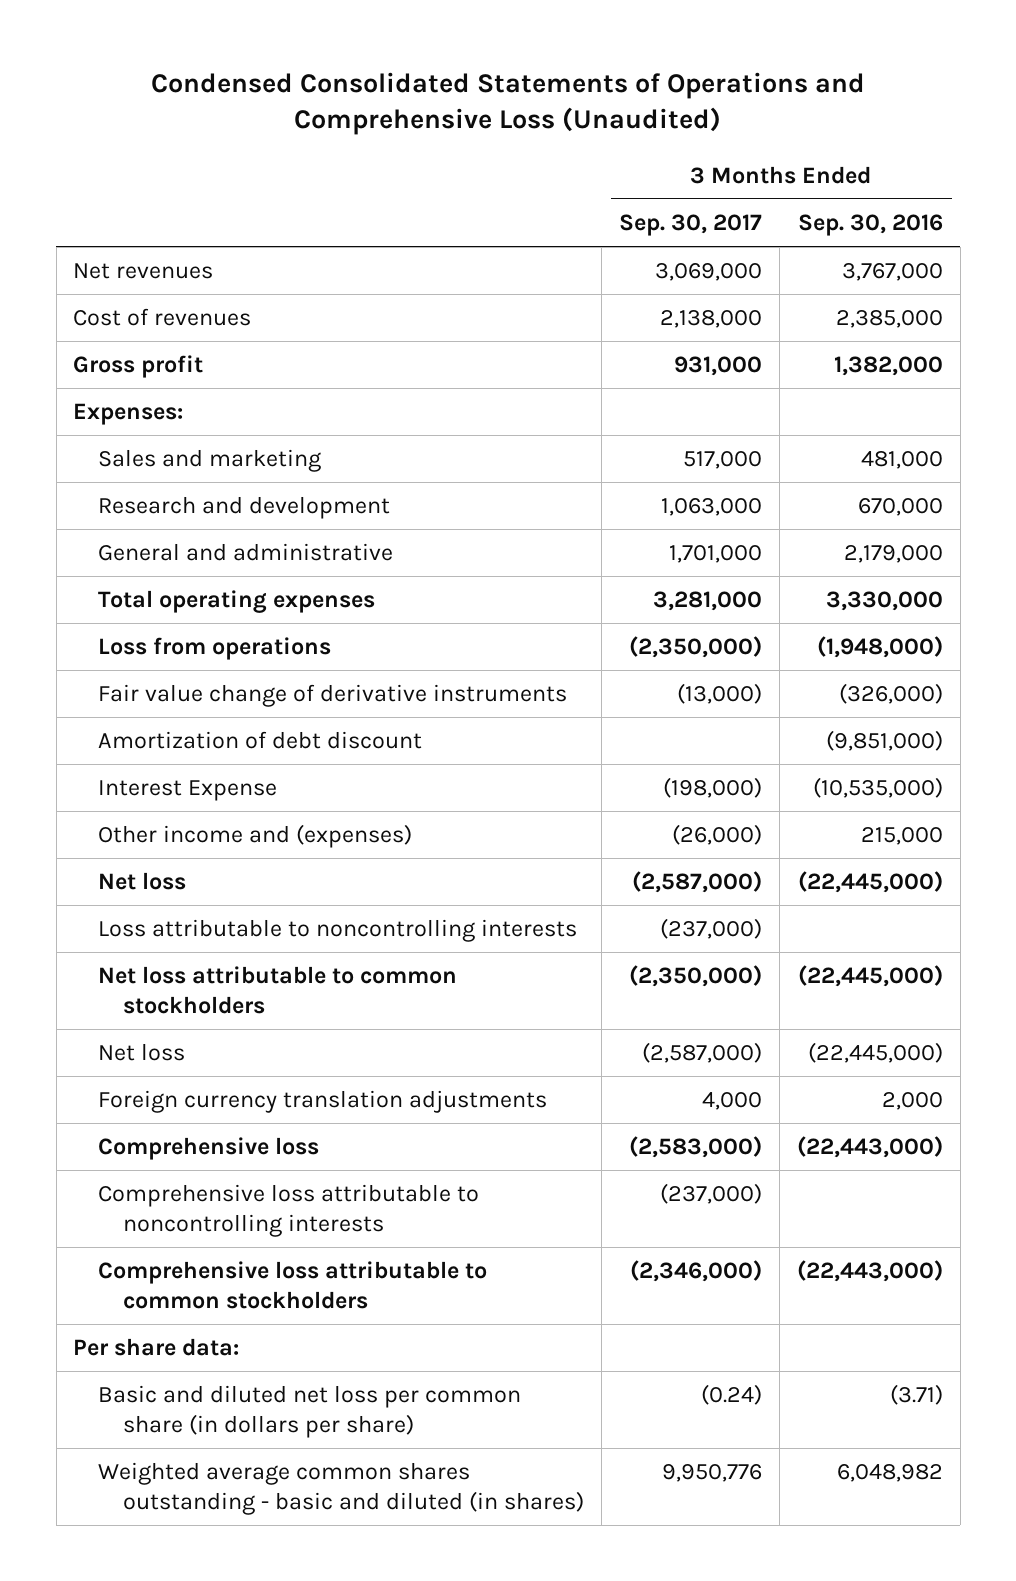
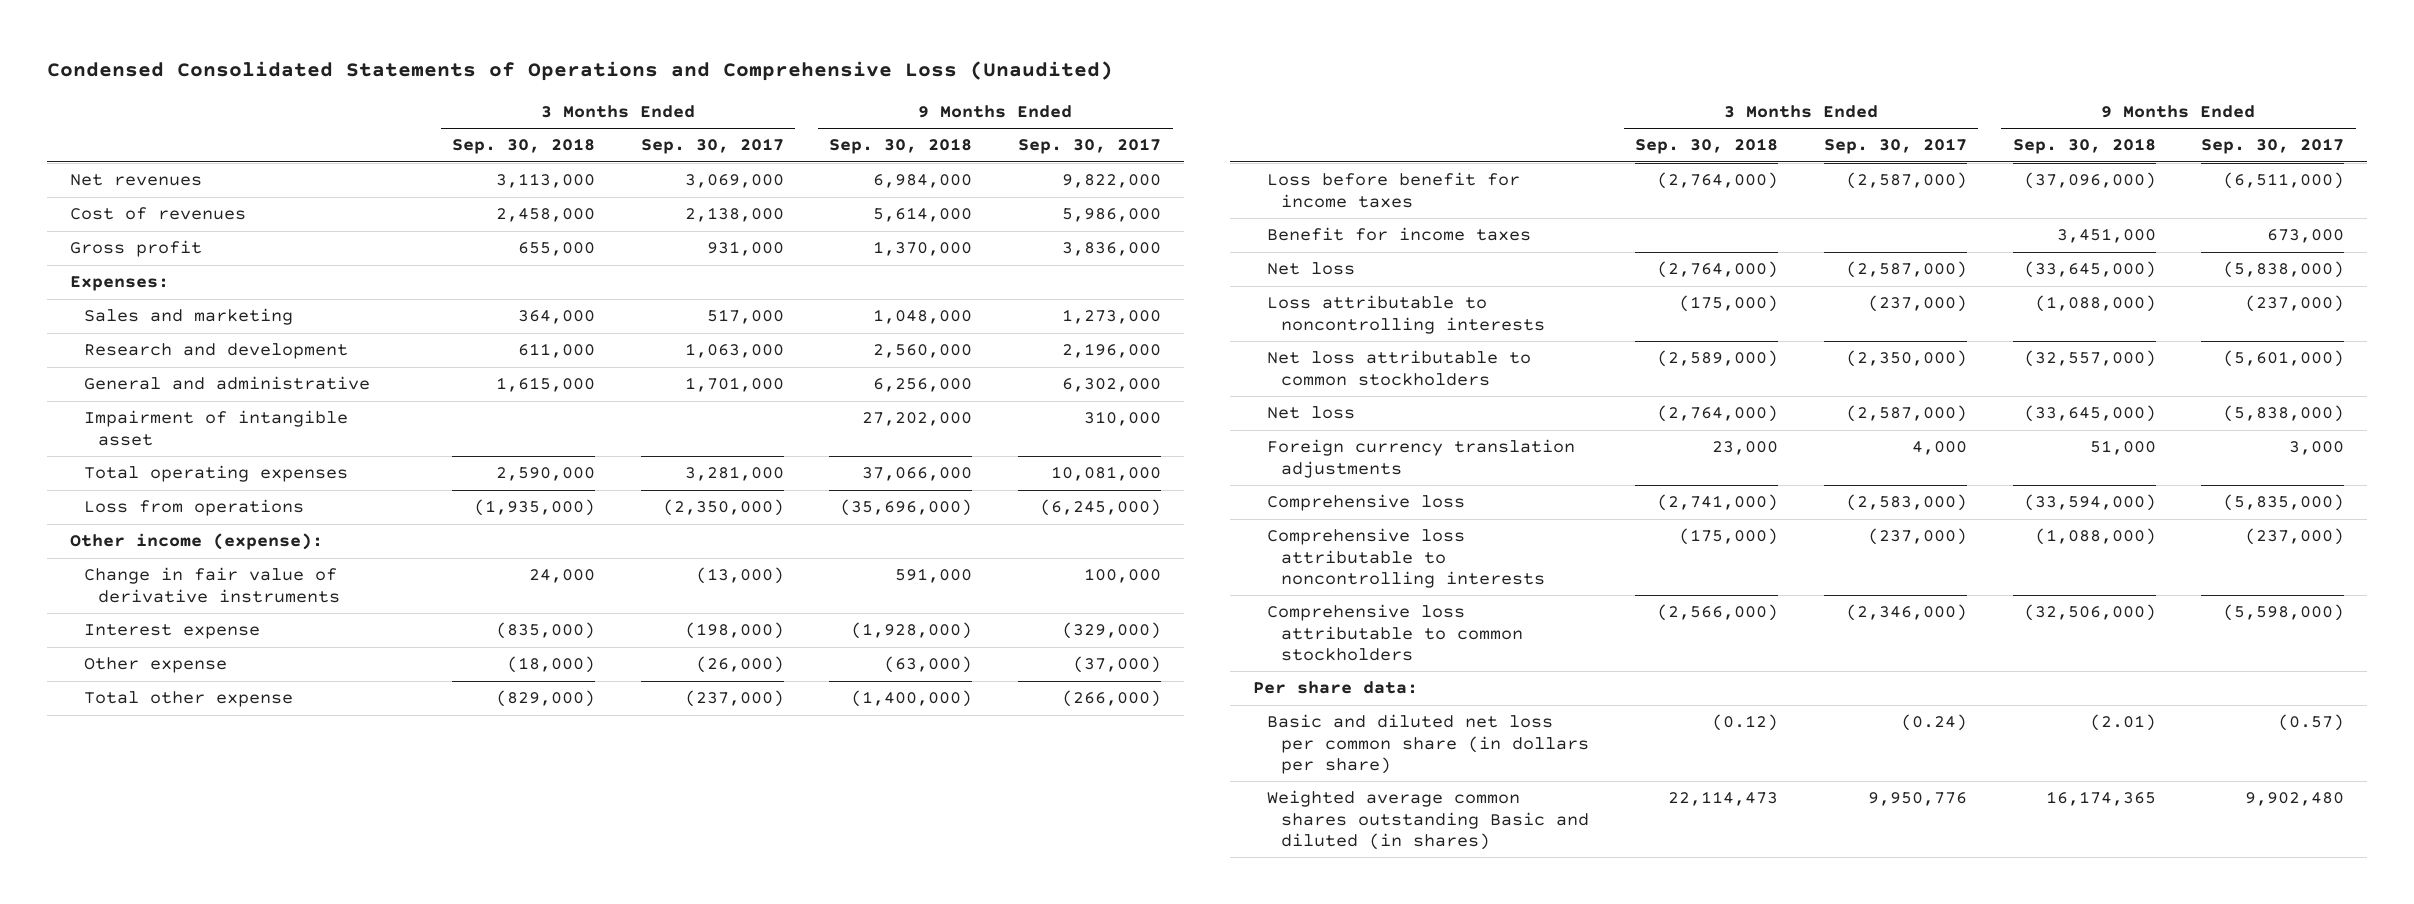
- | 3 Months Ended Sep. 30, 2017 | 3 Months Ended Sep. 30, 2016
+ | 3 Months Ended Sep. 30, 2018 | 3 Months Ended Sep. 30, 2017 | 9 Months Ended Sep. 30, 2018 | 9 Months Ended Sep. 30, 2017
+ Impairment of intangible asset | | | 27,202,000 | 310,000
- Fair value change of derivative instruments | (13,000) | (326,000)
- Amortization of debt discount | | (9,851,000)
- Interest Expense | (198,000) | (10,535,000)
- Other income and (expenses) | (26,000) | 215,000
+ Other income (expense):
+ Change in fair value of derivative instruments | 24,000 | (13,000) | 591,000 | 100,000
+ Interest expense | (835,000) | (198,000) | (1,928,000) | (329,000)
+ Other expense | (18,000) | (26,000) | (63,000) | (37,000)
+ Total other expense | (829,000) | (237,000) | (1,400,000) | (266,000)
+ Loss before benefit for income taxes | (2,764,000) | (2,587,000) | (37,096,000) | (6,511,000)
+ Benefit for income taxes | | | 3,451,000 | 673,000
- Weighted average common shares outstanding - basic and diluted (in shares) | 9,950,776 | 6,048,982
+ Weighted average common shares outstanding Basic and diluted (in shares) | 22,114,473 | 9,950,776 | 16,174,365 | 9,902,480

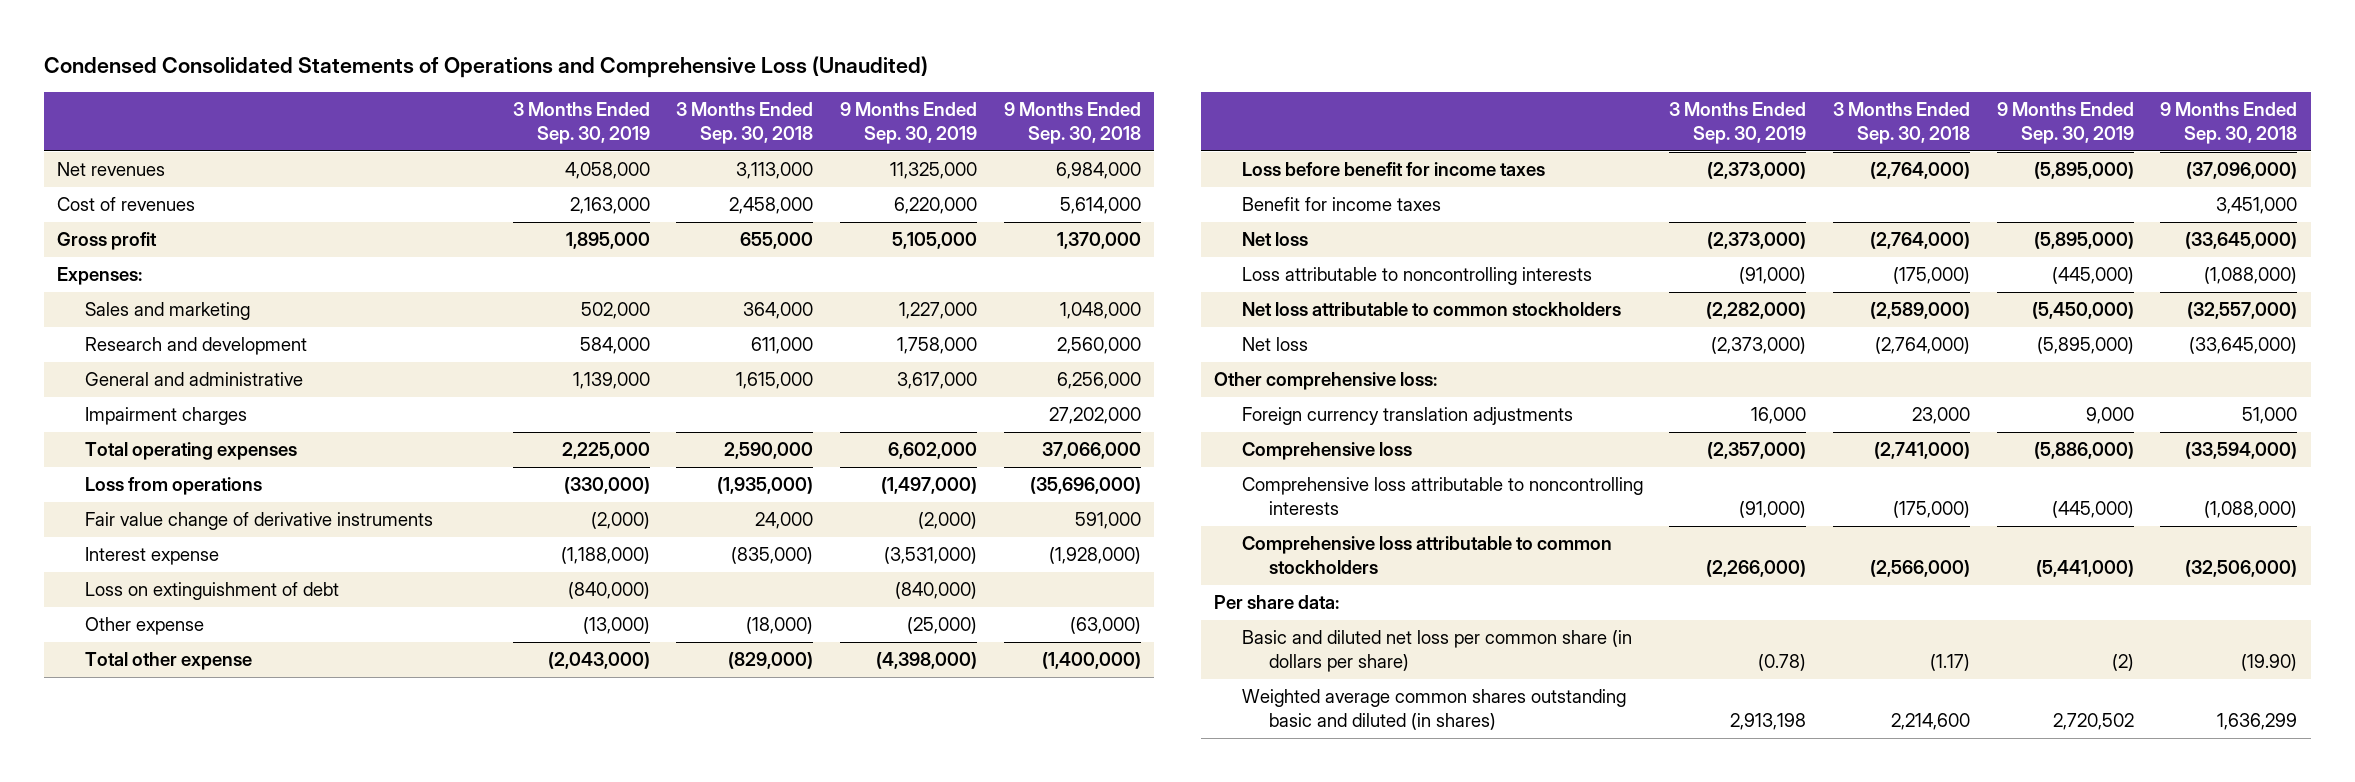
- | 3 Months Ended Sep. 30, 2018 | 3 Months Ended Sep. 30, 2017 | 9 Months Ended Sep. 30, 2018 | 9 Months Ended Sep. 30, 2017
+ | 3 Months Ended Sep. 30, 2019 | 3 Months Ended Sep. 30, 2018 | 9 Months Ended Sep. 30, 2019 | 9 Months Ended Sep. 30, 2018
- Impairment of intangible asset | | | 27,202,000 | 310,000
+ Impairment charges | | | | 27,202,000
- Other income (expense):
- Change in fair value of derivative instruments | 24,000 | (13,000) | 591,000 | 100,000
+ Fair value change of derivative instruments | (2,000) | 24,000 | (2,000) | 591,000
+ Loss on extinguishment of debt | (840,000) | | (840,000) |
+ Other comprehensive loss:
- Basic and diluted net loss per common share (in dollars per share) | (0.12) | (0.24) | (2.01) | (0.57)
- Weighted average common shares outstanding Basic and diluted (in shares) | 22,114,473 | 9,950,776 | 16,174,365 | 9,902,480
+ Basic and diluted net loss per common share (in dollars per share) | (0.78) | (1.17) | (2) | (19.90)
+ Weighted average common shares outstanding basic and diluted (in shares) | 2,913,198 | 2,214,600 | 2,720,502 | 1,636,299

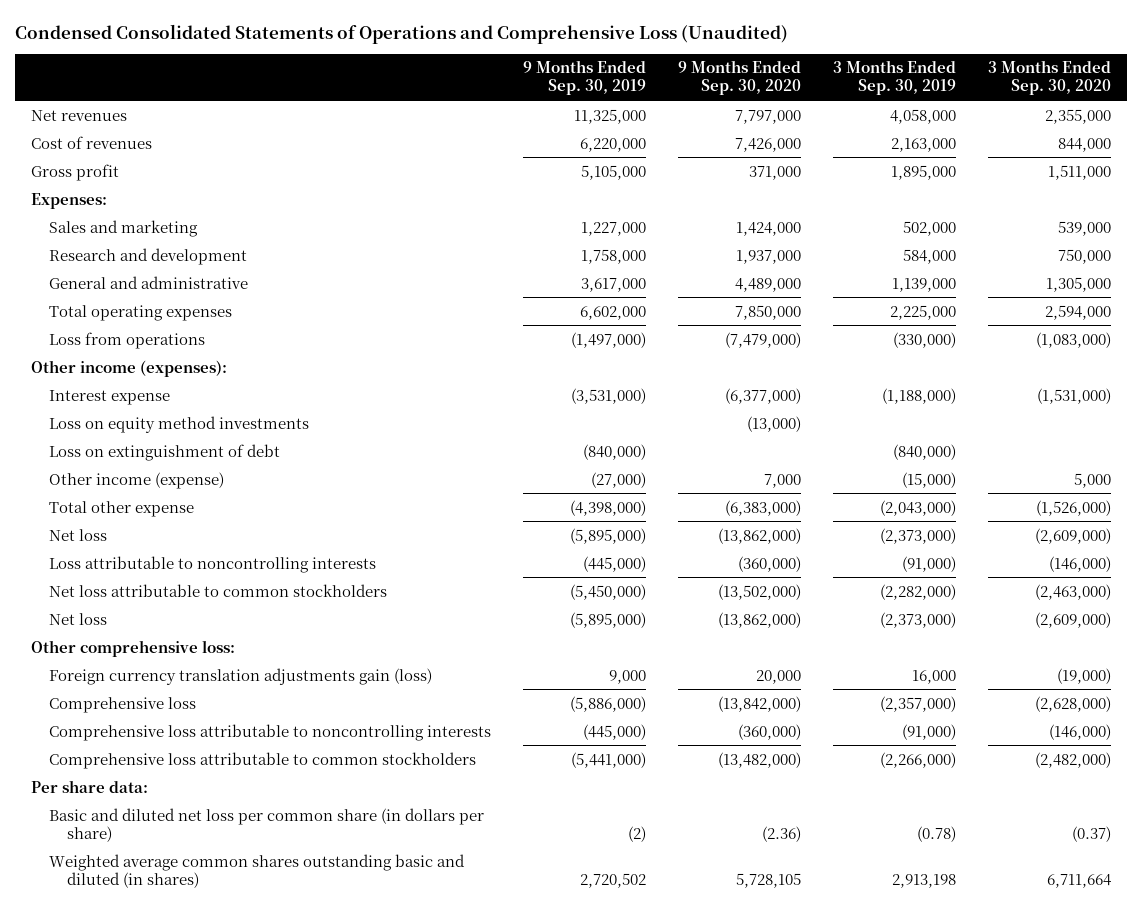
- | 3 Months Ended Sep. 30, 2019 | 3 Months Ended Sep. 30, 2018 | 9 Months Ended Sep. 30, 2019 | 9 Months Ended Sep. 30, 2018
+ | 9 Months Ended Sep. 30, 2019 | 9 Months Ended Sep. 30, 2020 | 3 Months Ended Sep. 30, 2019 | 3 Months Ended Sep. 30, 2020
- Impairment charges | | | | 27,202,000
- Fair value change of derivative instruments | (2,000) | 24,000 | (2,000) | 591,000
+ Other income (expenses):
+ Loss on equity method investments | | (13,000) | |
- Other expense | (13,000) | (18,000) | (25,000) | (63,000)
+ Other income (expense) | (27,000) | 7,000 | (15,000) | 5,000
- Loss before benefit for income taxes | (2,373,000) | (2,764,000) | (5,895,000) | (37,096,000)
- Benefit for income taxes | | | | 3,451,000
- Foreign currency translation adjustments | 16,000 | 23,000 | 9,000 | 51,000
+ Foreign currency translation adjustments gain (loss) | 9,000 | 20,000 | 16,000 | (19,000)

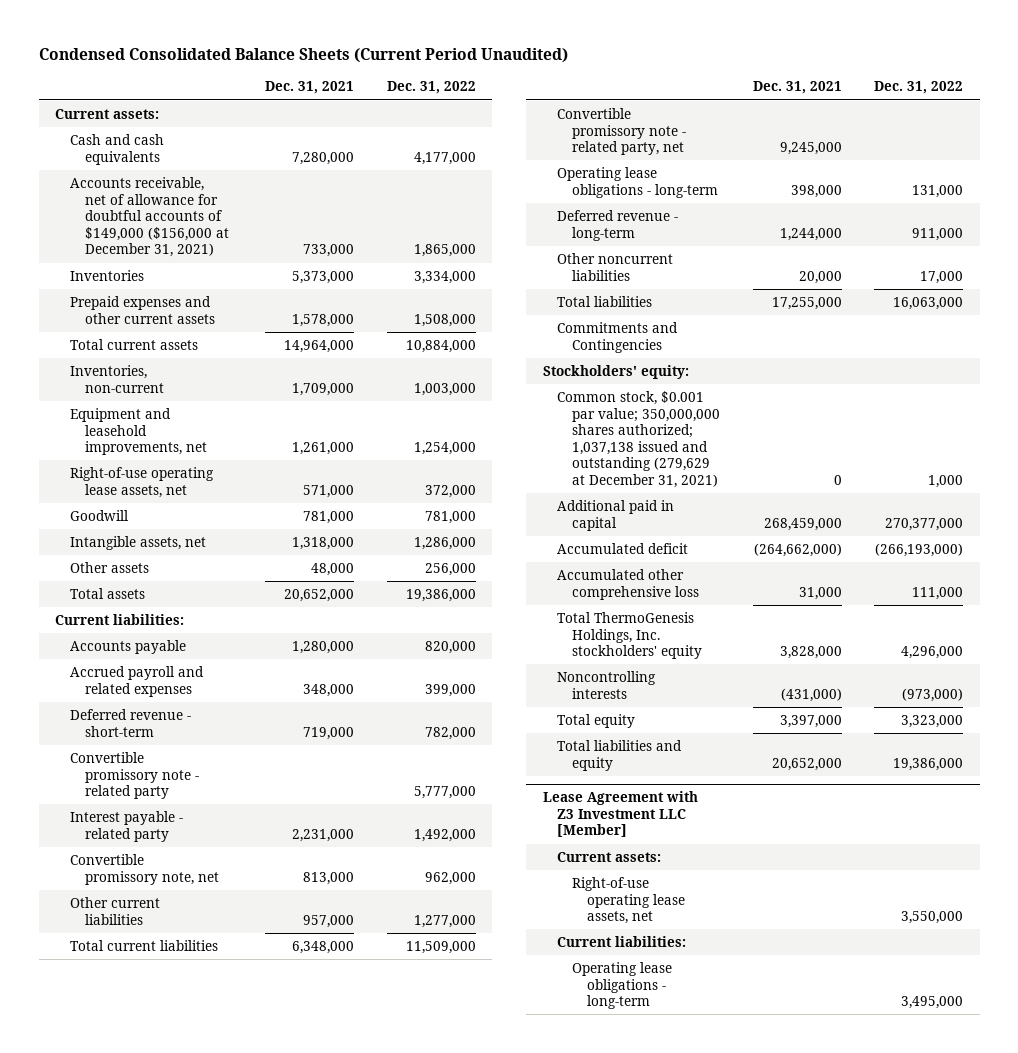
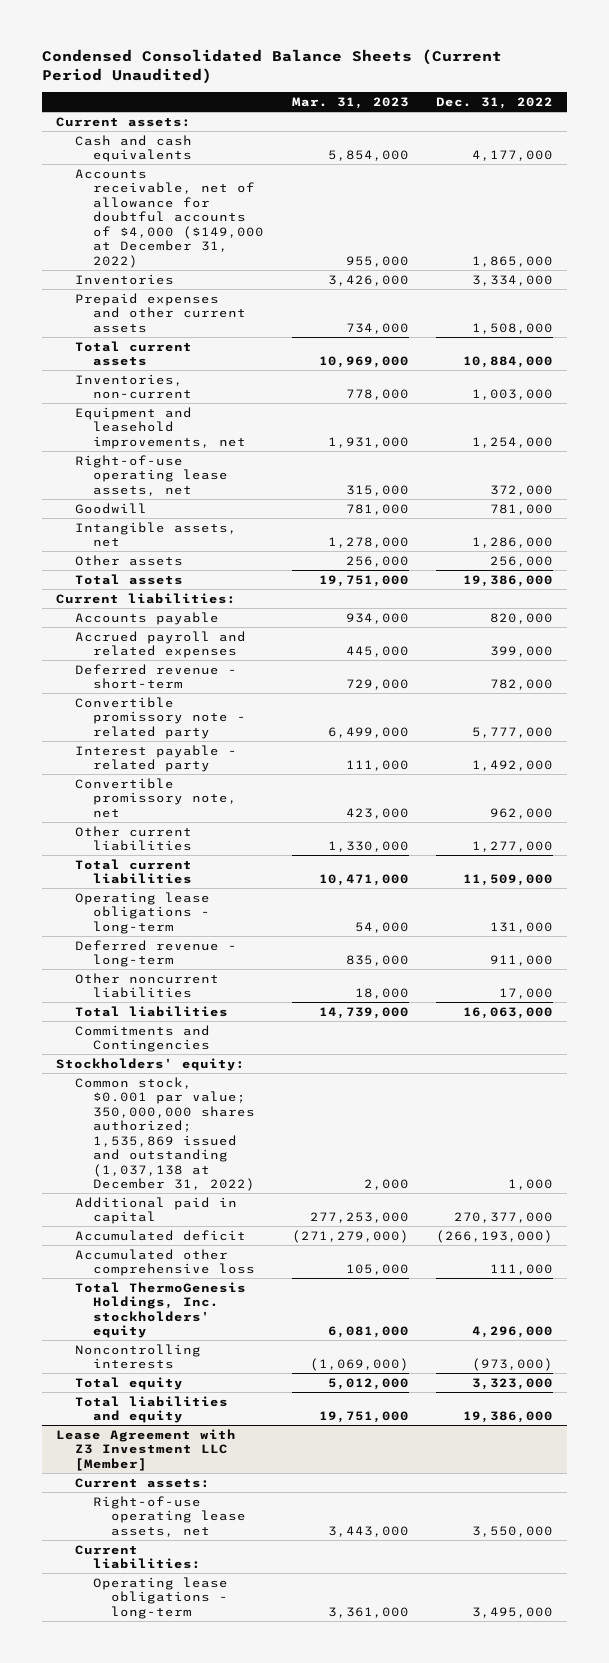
- | Dec. 31, 2021 | Dec. 31, 2022
+ | Mar. 31, 2023 | Dec. 31, 2022
- Accounts receivable, net of allowance for doubtful accounts of $149,000 ($156,000 at December 31, 2021) | 733,000 | 1,865,000
+ Accounts receivable, net of allowance for doubtful accounts of $4,000 ($149,000 at December 31, 2022) | 955,000 | 1,865,000
- Convertible promissory note - related party, net | 9,245,000 |
- Common stock, $0.001 par value; 350,000,000 shares authorized; 1,037,138 issued and outstanding (279,629 at December 31, 2021) | 0 | 1,000
+ Common stock, $0.001 par value; 350,000,000 shares authorized; 1,535,869 issued and outstanding (1,037,138 at December 31, 2022) | 2,000 | 1,000

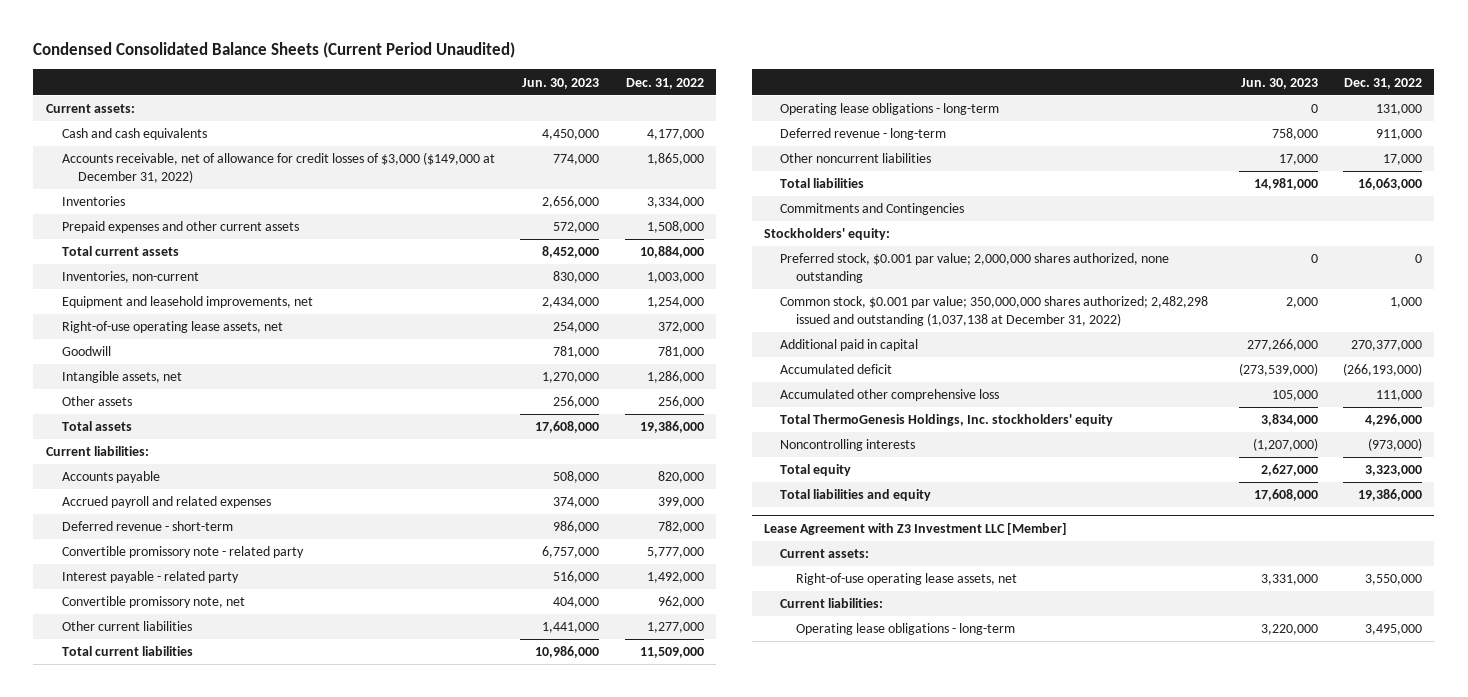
- | Mar. 31, 2023 | Dec. 31, 2022
+ | Jun. 30, 2023 | Dec. 31, 2022
- Accounts receivable, net of allowance for doubtful accounts of $4,000 ($149,000 at December 31, 2022) | 955,000 | 1,865,000
+ Accounts receivable, net of allowance for credit losses of $3,000 ($149,000 at December 31, 2022) | 774,000 | 1,865,000
- Common stock, $0.001 par value; 350,000,000 shares authorized; 1,535,869 issued and outstanding (1,037,138 at December 31, 2022) | 2,000 | 1,000
+ Preferred stock, $0.001 par value; 2,000,000 shares authorized, none outstanding | 0 | 0
+ Common stock, $0.001 par value; 350,000,000 shares authorized; 2,482,298 issued and outstanding (1,037,138 at December 31, 2022) | 2,000 | 1,000

